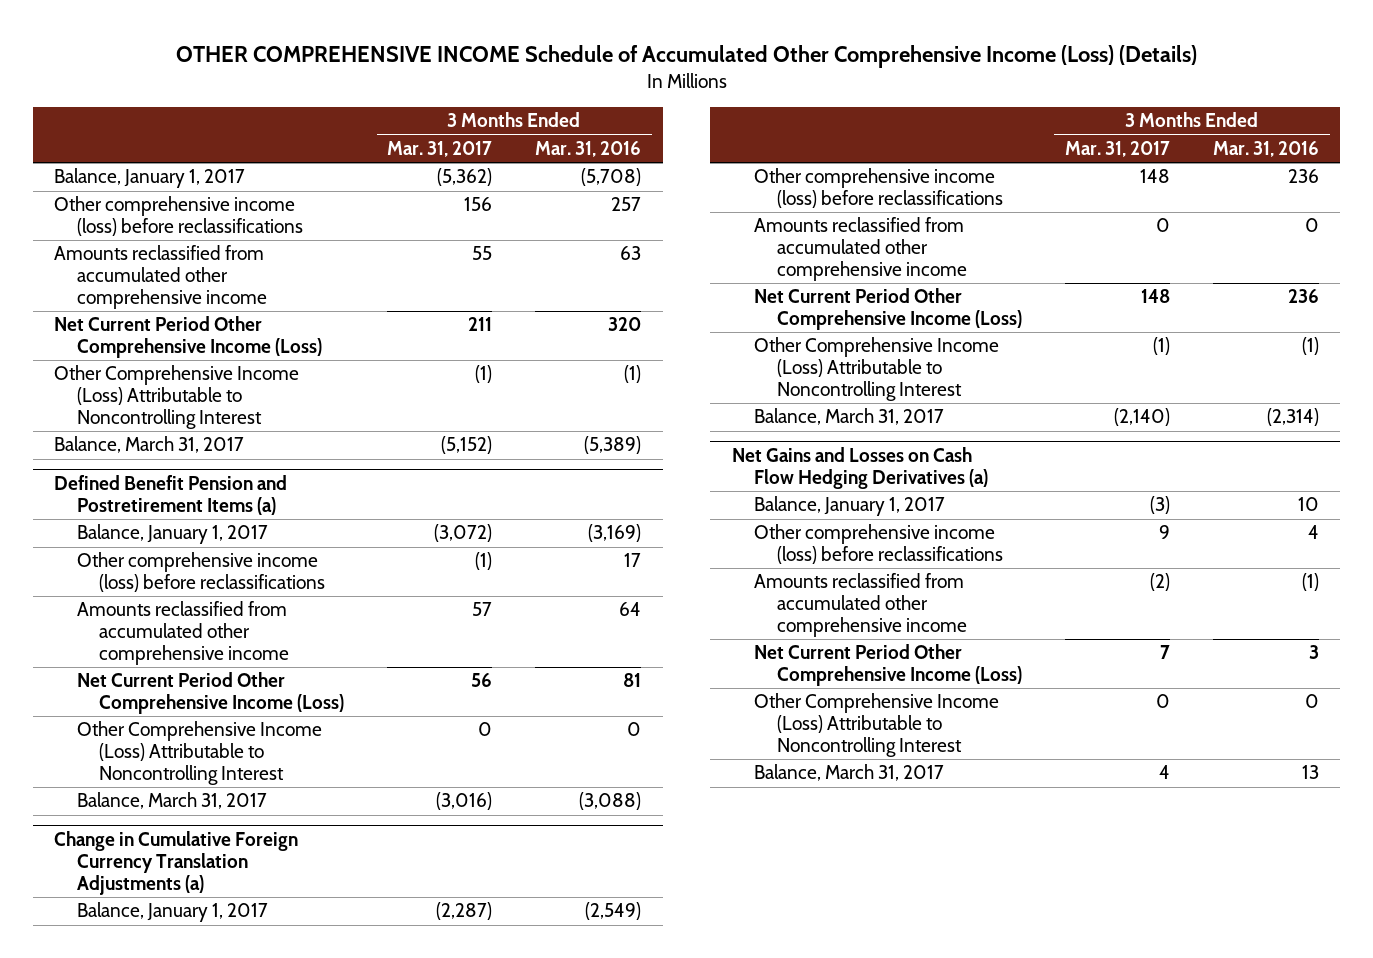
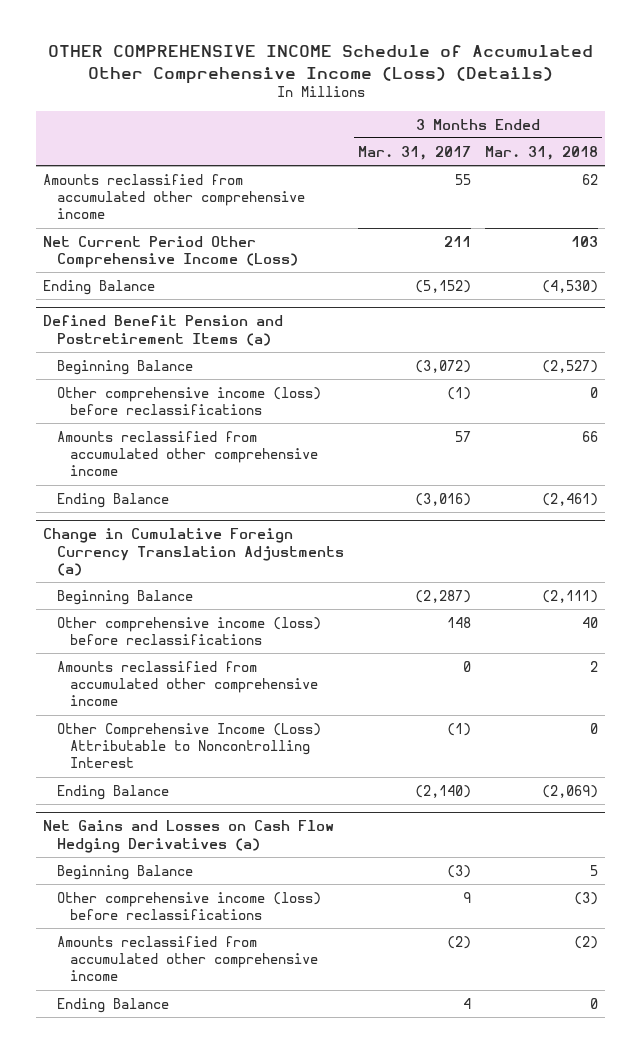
- | 3 Months Ended Mar. 31, 2017 | 3 Months Ended Mar. 31, 2016
+ | 3 Months Ended Mar. 31, 2017 | 3 Months Ended Mar. 31, 2018
- Balance, January 1, 2017 | (5,362) | (5,708)
- Other comprehensive income (loss) before reclassifications | 156 | 257
- Other Comprehensive Income (Loss) Attributable to Noncontrolling Interest | (1) | (1)
- Balance, March 31, 2017 | (5,152) | (5,389)
+ Ending Balance | (5,152) | (4,530)
@ Defined Benefit Pension and Postretirement Items (a)
- Balance, January 1, 2017 | (3,072) | (3,169)
+ Beginning Balance | (3,072) | (2,527)
- Net Current Period Other Comprehensive Income (Loss) | 56 | 81
- Other Comprehensive Income (Loss) Attributable to Noncontrolling Interest | 0 | 0
- Balance, March 31, 2017 | (3,016) | (3,088)
+ Ending Balance | (3,016) | (2,461)
@ Change in Cumulative Foreign Currency Translation Adjustments (a)
- Balance, January 1, 2017 | (2,287) | (2,549)
+ Beginning Balance | (2,287) | (2,111)
- Net Current Period Other Comprehensive Income (Loss) | 148 | 236
- Balance, March 31, 2017 | (2,140) | (2,314)
+ Ending Balance | (2,140) | (2,069)
@ Net Gains and Losses on Cash Flow Hedging Derivatives (a)
- Balance, January 1, 2017 | (3) | 10
+ Beginning Balance | (3) | 5
- Net Current Period Other Comprehensive Income (Loss) | 7 | 3
- Other Comprehensive Income (Loss) Attributable to Noncontrolling Interest | 0 | 0
- Balance, March 31, 2017 | 4 | 13
+ Ending Balance | 4 | 0

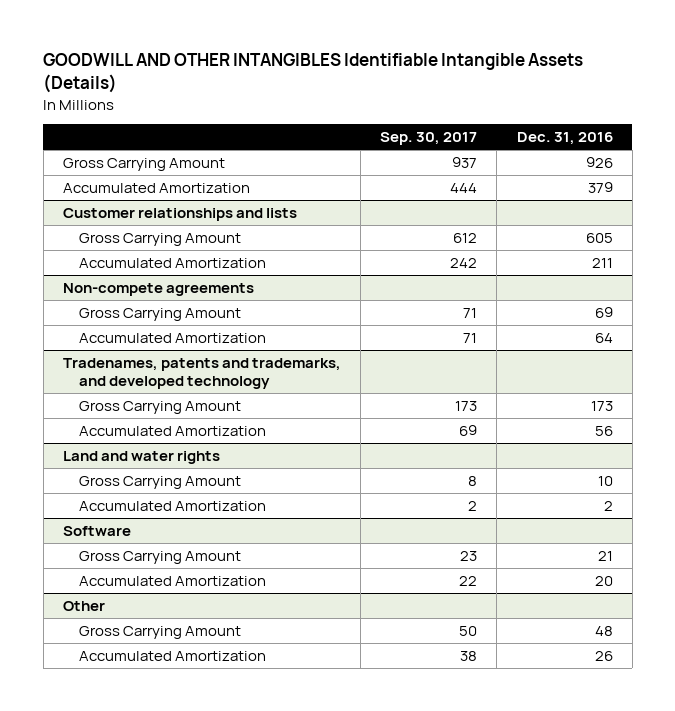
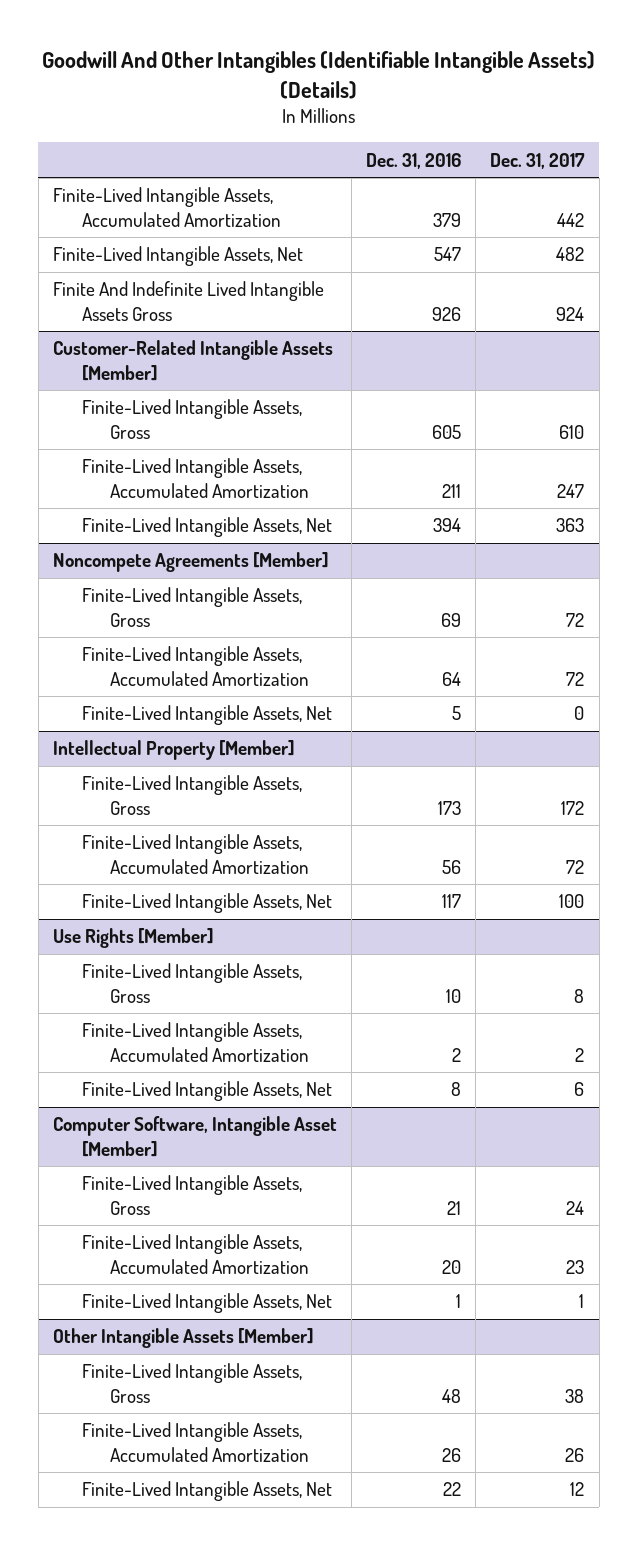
- GOODWILL AND OTHER INTANGIBLES Identifiable Intangible Assets (Details)
+ Goodwill And Other Intangibles (Identifiable Intangible Assets) (Details)
- | Sep. 30, 2017 | Dec. 31, 2016
+ | Dec. 31, 2016 | Dec. 31, 2017
- Gross Carrying Amount | 937 | 926
- Accumulated Amortization | 444 | 379
- Customer relationships and lists
- Gross Carrying Amount | 612 | 605
- Accumulated Amortization | 242 | 211
- Non-compete agreements
- Gross Carrying Amount | 71 | 69
- Accumulated Amortization | 71 | 64
- Tradenames, patents and trademarks, and developed technology
- Gross Carrying Amount | 173 | 173
- Accumulated Amortization | 69 | 56
- Land and water rights
- Gross Carrying Amount | 8 | 10
- Accumulated Amortization | 2 | 2
- Software
- Gross Carrying Amount | 23 | 21
- Accumulated Amortization | 22 | 20
- Other
- Gross Carrying Amount | 50 | 48
- Accumulated Amortization | 38 | 26
+ Finite-Lived Intangible Assets, Accumulated Amortization | 379 | 442
+ Finite-Lived Intangible Assets, Net | 547 | 482
+ Finite And Indefinite Lived Intangible Assets Gross | 926 | 924
+ Customer-Related Intangible Assets [Member]
+ Finite-Lived Intangible Assets, Gross | 605 | 610
+ Finite-Lived Intangible Assets, Accumulated Amortization | 211 | 247
+ Finite-Lived Intangible Assets, Net | 394 | 363
+ Noncompete Agreements [Member]
+ Finite-Lived Intangible Assets, Gross | 69 | 72
+ Finite-Lived Intangible Assets, Accumulated Amortization | 64 | 72
+ Finite-Lived Intangible Assets, Net | 5 | 0
+ Intellectual Property [Member]
+ Finite-Lived Intangible Assets, Gross | 173 | 172
+ Finite-Lived Intangible Assets, Accumulated Amortization | 56 | 72
+ Finite-Lived Intangible Assets, Net | 117 | 100
+ Use Rights [Member]
+ Finite-Lived Intangible Assets, Gross | 10 | 8
+ Finite-Lived Intangible Assets, Accumulated Amortization | 2 | 2
+ Finite-Lived Intangible Assets, Net | 8 | 6
+ Computer Software, Intangible Asset [Member]
+ Finite-Lived Intangible Assets, Gross | 21 | 24
+ Finite-Lived Intangible Assets, Accumulated Amortization | 20 | 23
+ Finite-Lived Intangible Assets, Net | 1 | 1
+ Other Intangible Assets [Member]
+ Finite-Lived Intangible Assets, Gross | 48 | 38
+ Finite-Lived Intangible Assets, Accumulated Amortization | 26 | 26
+ Finite-Lived Intangible Assets, Net | 22 | 12

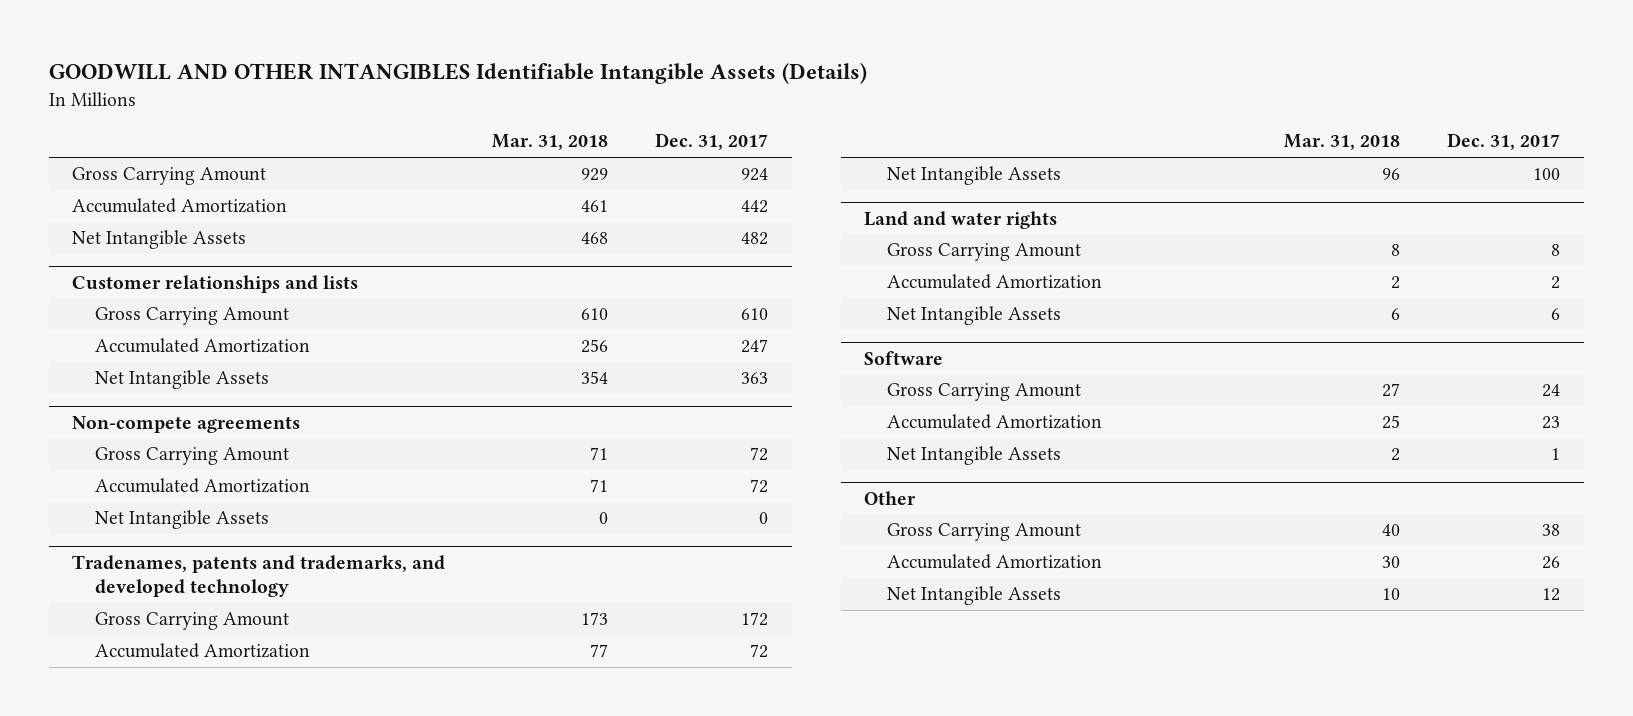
- Goodwill And Other Intangibles (Identifiable Intangible Assets) (Details)
+ GOODWILL AND OTHER INTANGIBLES Identifiable Intangible Assets (Details)
- | Dec. 31, 2016 | Dec. 31, 2017
+ | Mar. 31, 2018 | Dec. 31, 2017
- Finite-Lived Intangible Assets, Accumulated Amortization | 379 | 442
- Finite-Lived Intangible Assets, Net | 547 | 482
- Finite And Indefinite Lived Intangible Assets Gross | 926 | 924
- Customer-Related Intangible Assets [Member]
- Finite-Lived Intangible Assets, Gross | 605 | 610
- Finite-Lived Intangible Assets, Accumulated Amortization | 211 | 247
- Finite-Lived Intangible Assets, Net | 394 | 363
- Noncompete Agreements [Member]
- Finite-Lived Intangible Assets, Gross | 69 | 72
- Finite-Lived Intangible Assets, Accumulated Amortization | 64 | 72
- Finite-Lived Intangible Assets, Net | 5 | 0
- Intellectual Property [Member]
- Finite-Lived Intangible Assets, Gross | 173 | 172
- Finite-Lived Intangible Assets, Accumulated Amortization | 56 | 72
- Finite-Lived Intangible Assets, Net | 117 | 100
- Use Rights [Member]
- Finite-Lived Intangible Assets, Gross | 10 | 8
- Finite-Lived Intangible Assets, Accumulated Amortization | 2 | 2
- Finite-Lived Intangible Assets, Net | 8 | 6
- Computer Software, Intangible Asset [Member]
- Finite-Lived Intangible Assets, Gross | 21 | 24
- Finite-Lived Intangible Assets, Accumulated Amortization | 20 | 23
- Finite-Lived Intangible Assets, Net | 1 | 1
- Other Intangible Assets [Member]
- Finite-Lived Intangible Assets, Gross | 48 | 38
- Finite-Lived Intangible Assets, Accumulated Amortization | 26 | 26
- Finite-Lived Intangible Assets, Net | 22 | 12
+ Gross Carrying Amount | 929 | 924
+ Accumulated Amortization | 461 | 442
+ Net Intangible Assets | 468 | 482
+ Customer relationships and lists
+ Gross Carrying Amount | 610 | 610
+ Accumulated Amortization | 256 | 247
+ Net Intangible Assets | 354 | 363
+ Non-compete agreements
+ Gross Carrying Amount | 71 | 72
+ Accumulated Amortization | 71 | 72
+ Net Intangible Assets | 0 | 0
+ Tradenames, patents and trademarks, and developed technology
+ Gross Carrying Amount | 173 | 172
+ Accumulated Amortization | 77 | 72
+ Net Intangible Assets | 96 | 100
+ Land and water rights
+ Gross Carrying Amount | 8 | 8
+ Accumulated Amortization | 2 | 2
+ Net Intangible Assets | 6 | 6
+ Software
+ Gross Carrying Amount | 27 | 24
+ Accumulated Amortization | 25 | 23
+ Net Intangible Assets | 2 | 1
+ Other
+ Gross Carrying Amount | 40 | 38
+ Accumulated Amortization | 30 | 26
+ Net Intangible Assets | 10 | 12

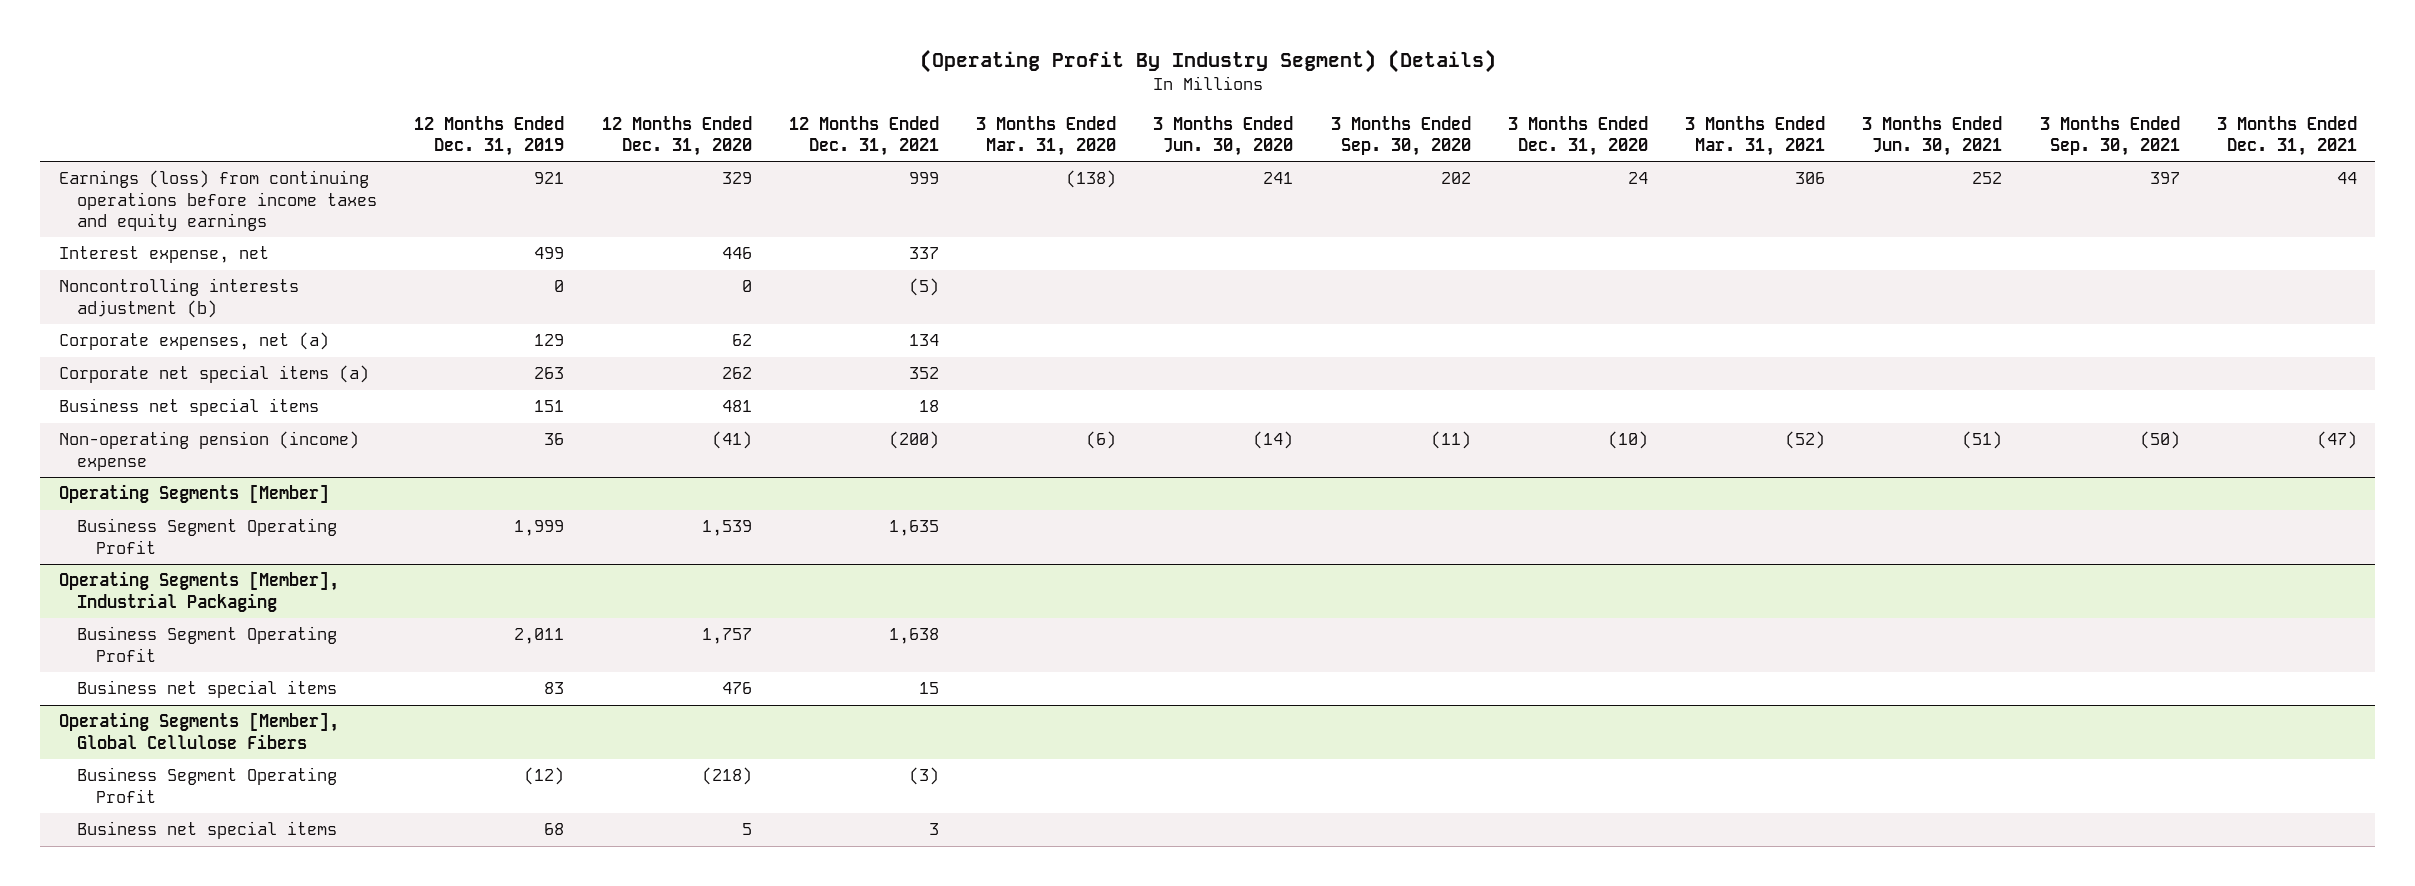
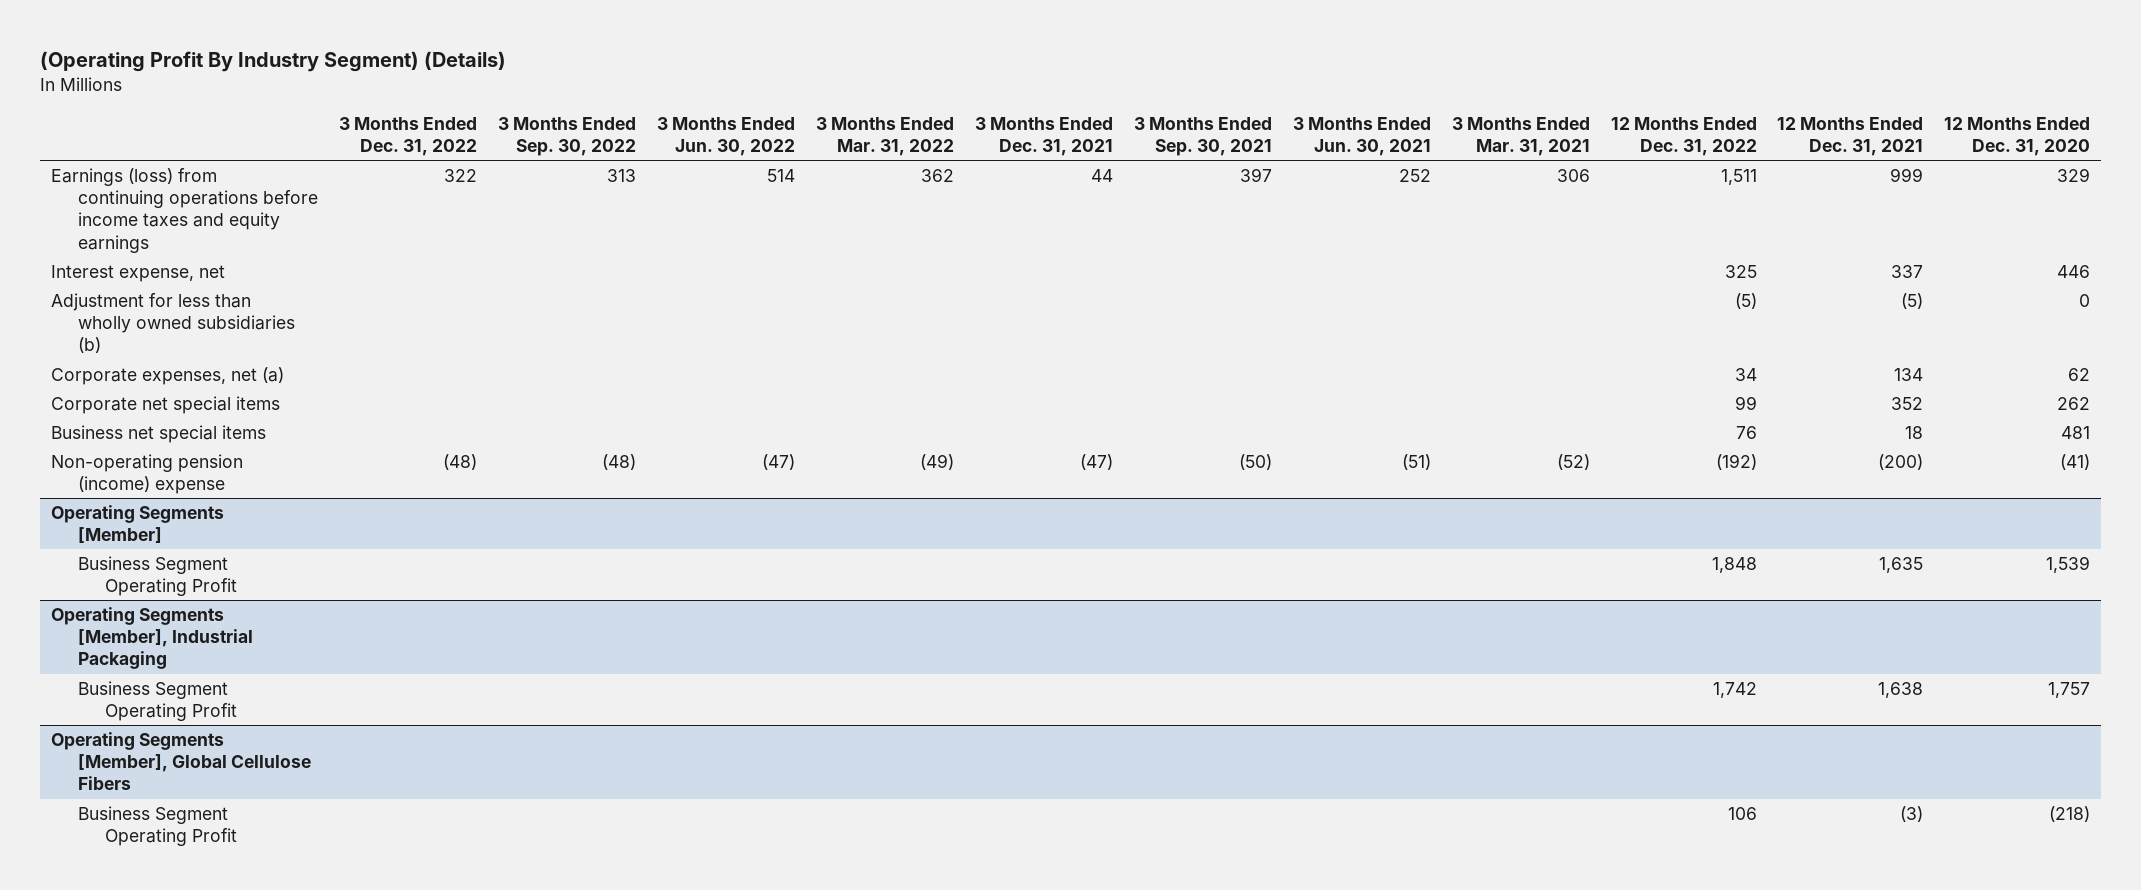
- | 12 Months Ended Dec. 31, 2019 | 12 Months Ended Dec. 31, 2020 | 12 Months Ended Dec. 31, 2021 | 3 Months Ended Mar. 31, 2020 | 3 Months Ended Jun. 30, 2020 | 3 Months Ended Sep. 30, 2020 | 3 Months Ended Dec. 31, 2020 | 3 Months Ended Mar. 31, 2021 | 3 Months Ended Jun. 30, 2021 | 3 Months Ended Sep. 30, 2021 | 3 Months Ended Dec. 31, 2021
+ | 3 Months Ended Dec. 31, 2022 | 3 Months Ended Sep. 30, 2022 | 3 Months Ended Jun. 30, 2022 | 3 Months Ended Mar. 31, 2022 | 3 Months Ended Dec. 31, 2021 | 3 Months Ended Sep. 30, 2021 | 3 Months Ended Jun. 30, 2021 | 3 Months Ended Mar. 31, 2021 | 12 Months Ended Dec. 31, 2022 | 12 Months Ended Dec. 31, 2021 | 12 Months Ended Dec. 31, 2020
- Noncontrolling interests adjustment (b) | 0 | 0 | (5) | | | | | | | |
+ Adjustment for less than wholly owned subsidiaries (b) | | | | | | | | | (5) | (5) | 0
- Corporate net special items (a) | 263 | 262 | 352 | | | | | | | |
+ Corporate net special items | | | | | | | | | 99 | 352 | 262
@ Operating Segments [Member], Industrial Packaging
- Business net special items | 83 | 476 | 15 | | | | | | | |
@ Operating Segments [Member], Global Cellulose Fibers
- Business net special items | 68 | 5 | 3 | | | | | | | |

